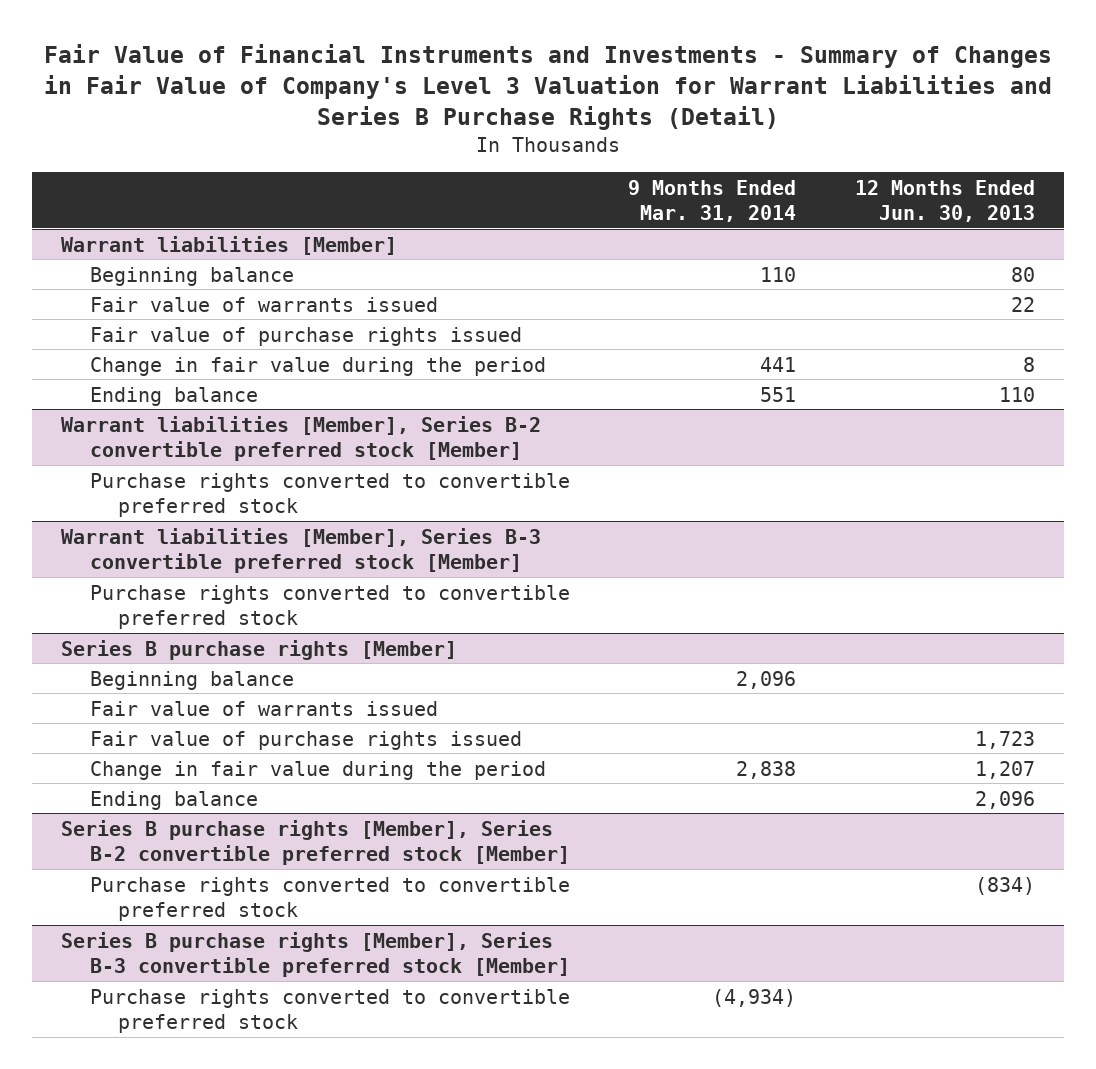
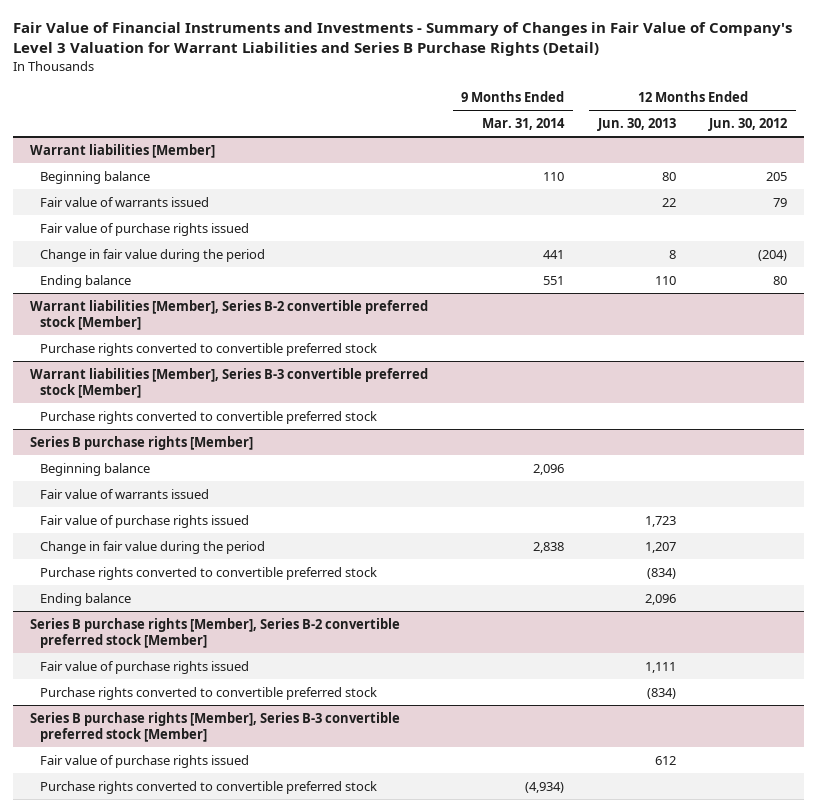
- | 9 Months Ended Mar. 31, 2014 | 12 Months Ended Jun. 30, 2013
+ | 9 Months Ended Mar. 31, 2014 | 12 Months Ended Jun. 30, 2013 | 12 Months Ended Jun. 30, 2012
@ Series B purchase rights [Member]
+ Purchase rights converted to convertible preferred stock | | (834) |
@ Series B purchase rights [Member], Series B-2 convertible preferred stock [Member]
+ Fair value of purchase rights issued | | 1,111 |
@ Series B purchase rights [Member], Series B-3 convertible preferred stock [Member]
+ Fair value of purchase rights issued | | 612 |

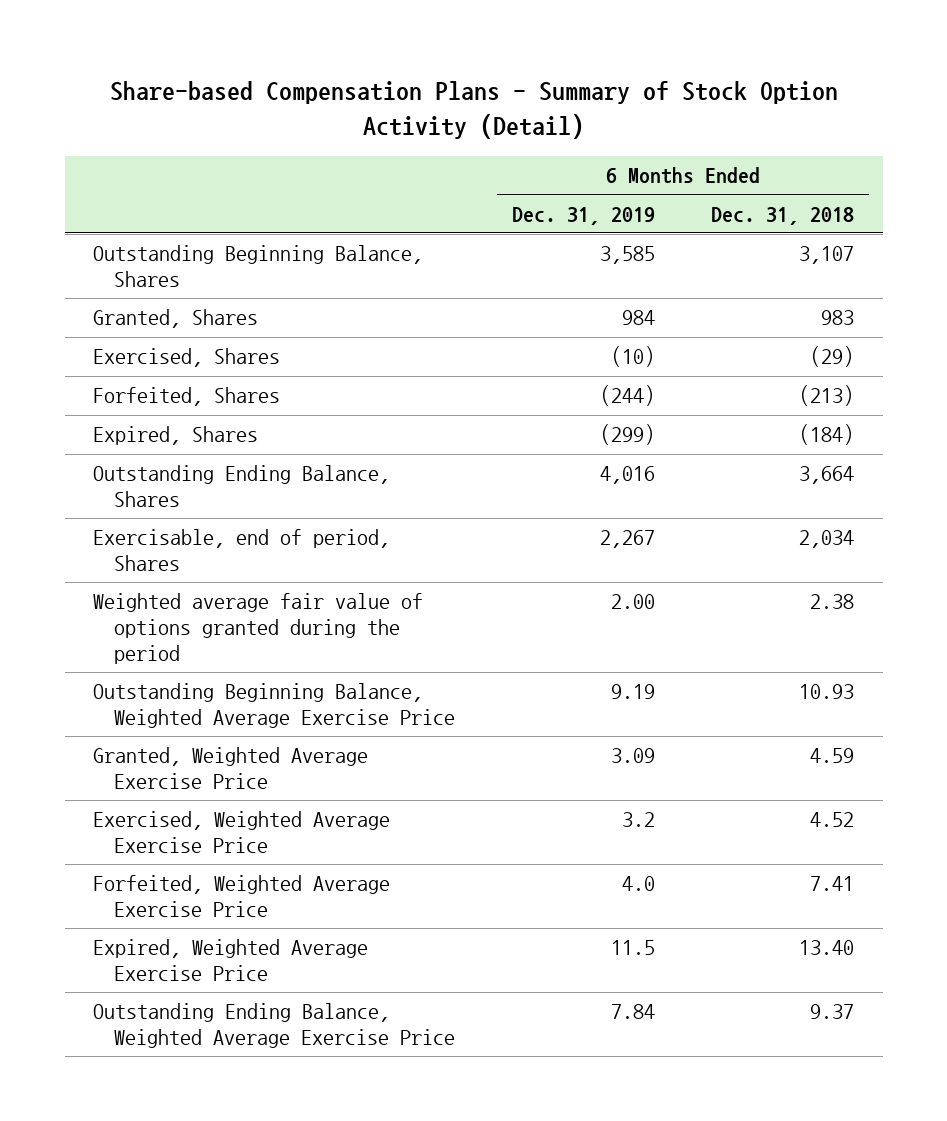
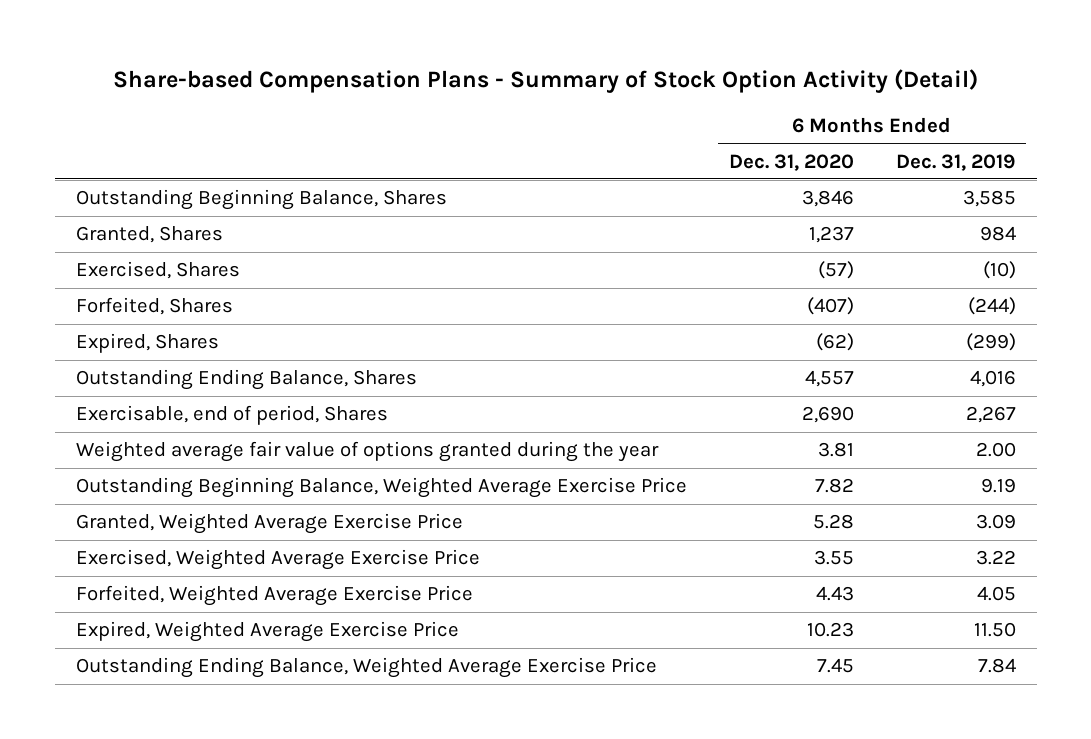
- | 6 Months Ended Dec. 31, 2019 | 6 Months Ended Dec. 31, 2018
+ | 6 Months Ended Dec. 31, 2020 | 6 Months Ended Dec. 31, 2019
- Weighted average fair value of options granted during the period | 2.00 | 2.38
+ Weighted average fair value of options granted during the year | 3.81 | 2.00
- Exercised, Weighted Average Exercise Price | 3.2 | 4.52
- Forfeited, Weighted Average Exercise Price | 4.0 | 7.41
- Expired, Weighted Average Exercise Price | 11.5 | 13.40
+ Exercised, Weighted Average Exercise Price | 3.55 | 3.22
+ Forfeited, Weighted Average Exercise Price | 4.43 | 4.05
+ Expired, Weighted Average Exercise Price | 10.23 | 11.50

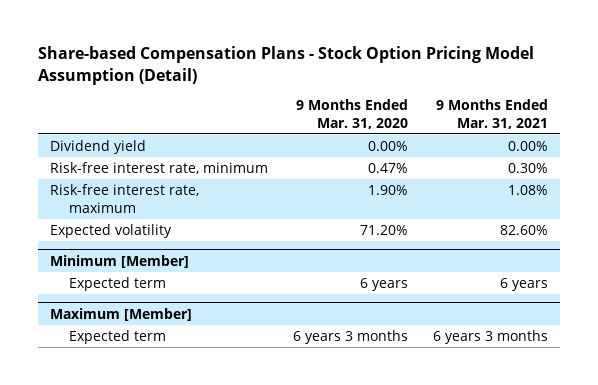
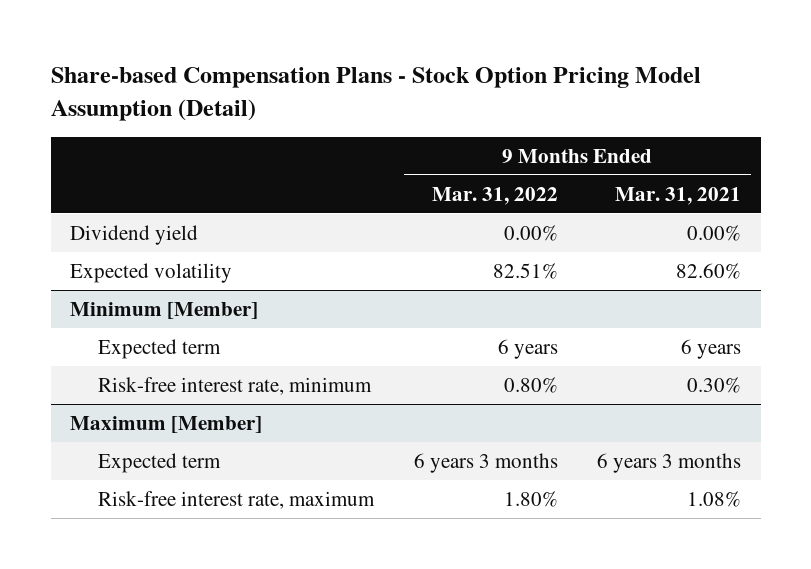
- | 9 Months Ended Mar. 31, 2020 | 9 Months Ended Mar. 31, 2021
+ | 9 Months Ended Mar. 31, 2022 | 9 Months Ended Mar. 31, 2021
- Risk-free interest rate, minimum | 0.47% | 0.30%
- Risk-free interest rate, maximum | 1.90% | 1.08%
@ Minimum [Member]
+ Risk-free interest rate, minimum | 0.80% | 0.30%
@ Maximum [Member]
+ Risk-free interest rate, maximum | 1.80% | 1.08%

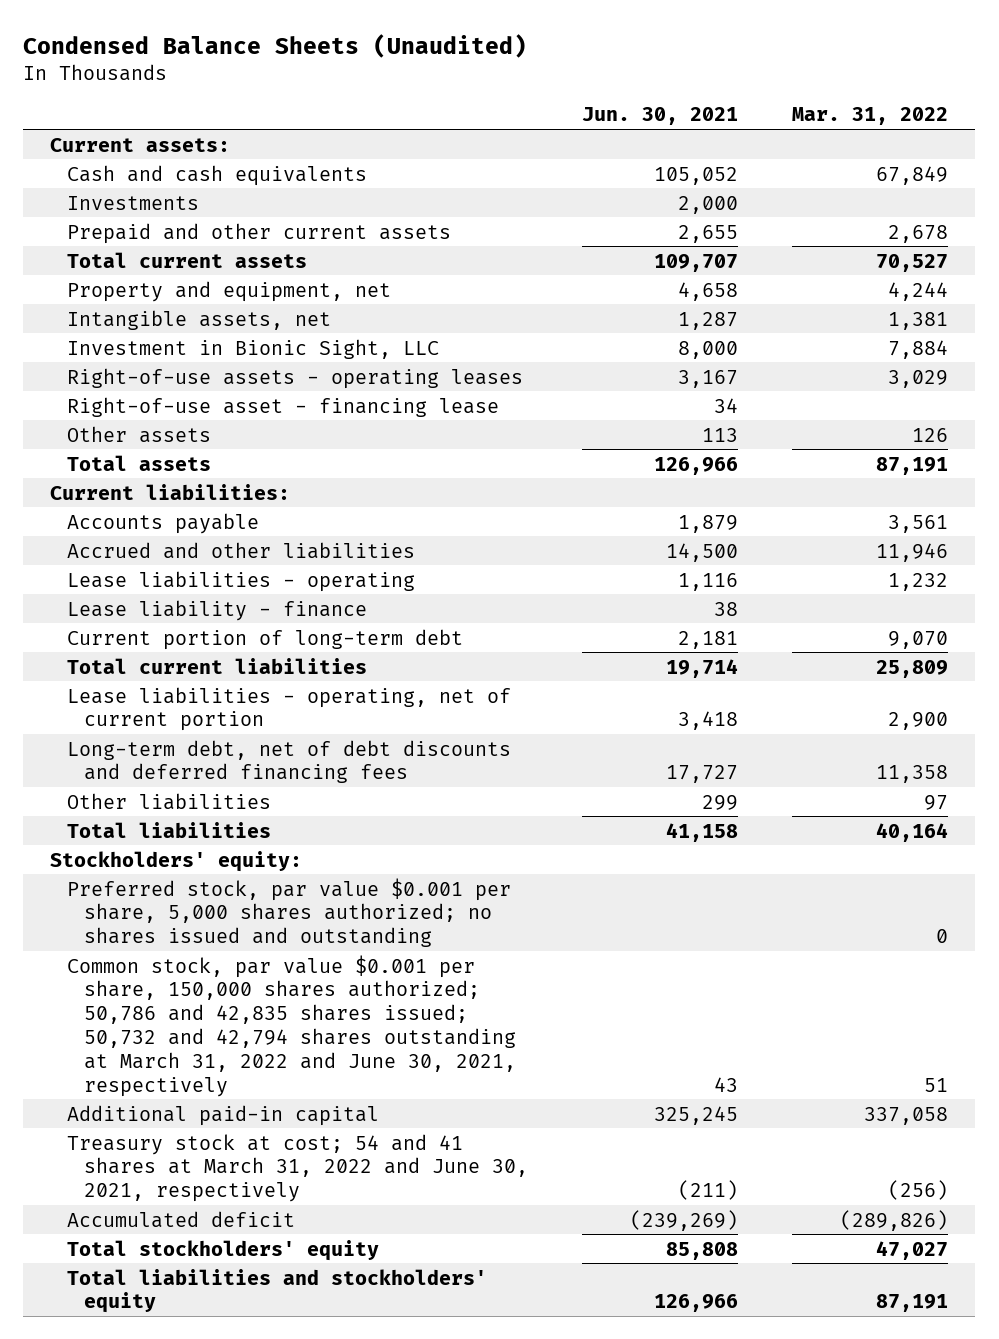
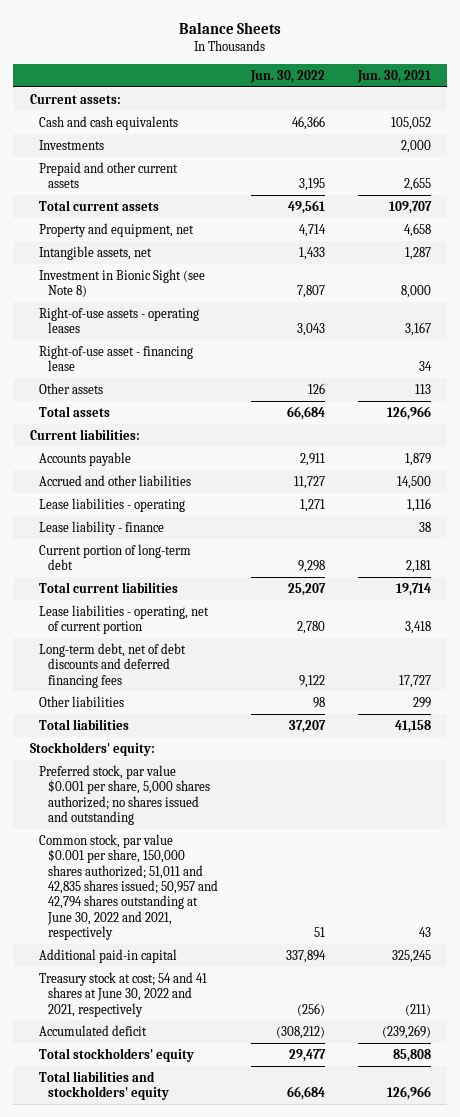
- Condensed Balance Sheets (Unaudited)
+ Balance Sheets
- | Jun. 30, 2021 | Mar. 31, 2022
+ | Jun. 30, 2022 | Jun. 30, 2021
- Investment in Bionic Sight, LLC | 8,000 | 7,884
+ Investment in Bionic Sight (see Note 8) | 7,807 | 8,000
- Common stock, par value $0.001 per share, 150,000 shares authorized; 50,786 and 42,835 shares issued; 50,732 and 42,794 shares outstanding at March 31, 2022 and June 30, 2021, respectively | 43 | 51
+ Common stock, par value $0.001 per share, 150,000 shares authorized; 51,011 and 42,835 shares issued; 50,957 and 42,794 shares outstanding at June 30, 2022 and 2021, respectively | 51 | 43
- Treasury stock at cost; 54 and 41 shares at March 31, 2022 and June 30, 2021, respectively | (211) | (256)
+ Treasury stock at cost; 54 and 41 shares at June 30, 2022 and 2021, respectively | (256) | (211)

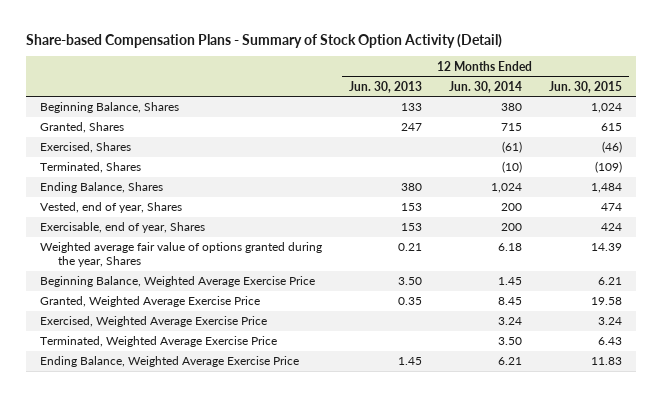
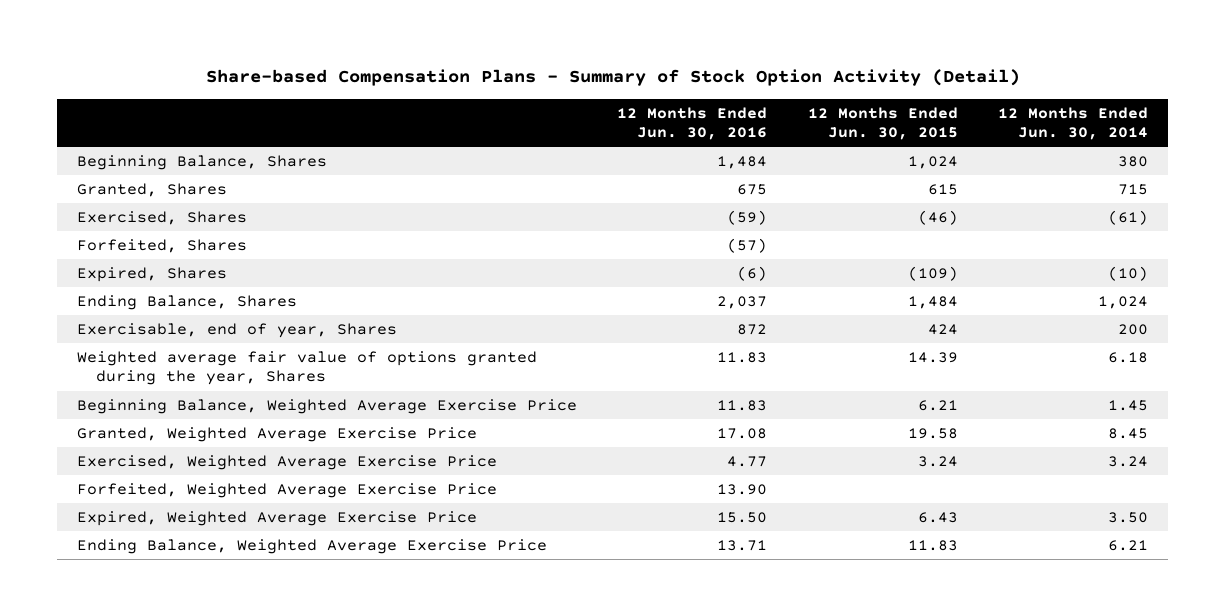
- | 12 Months Ended Jun. 30, 2013 | 12 Months Ended Jun. 30, 2014 | 12 Months Ended Jun. 30, 2015
+ | 12 Months Ended Jun. 30, 2016 | 12 Months Ended Jun. 30, 2015 | 12 Months Ended Jun. 30, 2014
- Terminated, Shares | | (10) | (109)
+ Forfeited, Shares | (57) | |
+ Expired, Shares | (6) | (109) | (10)
- Vested, end of year, Shares | 153 | 200 | 474
- Terminated, Weighted Average Exercise Price | | 3.50 | 6.43
+ Forfeited, Weighted Average Exercise Price | 13.90 | |
+ Expired, Weighted Average Exercise Price | 15.50 | 6.43 | 3.50

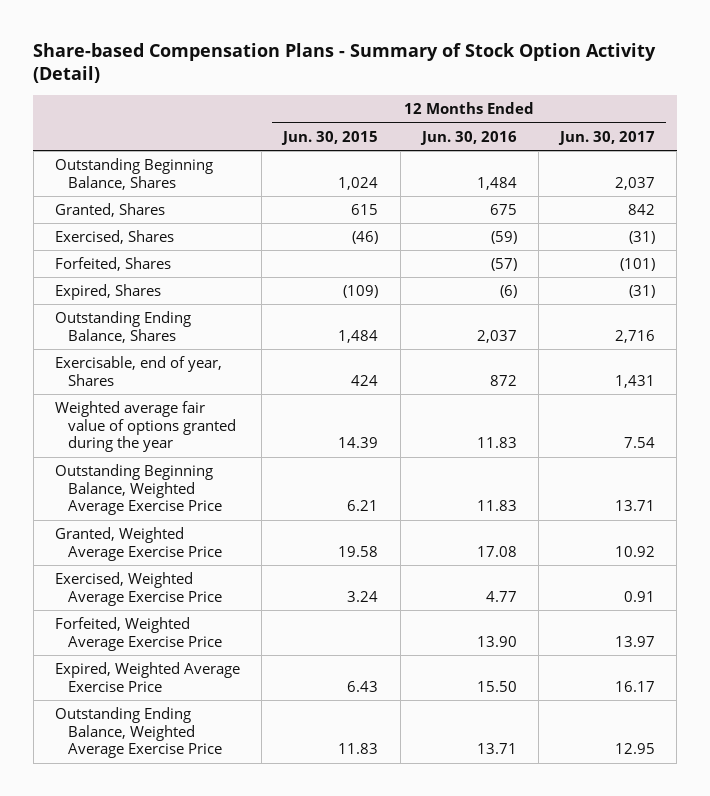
- | 12 Months Ended Jun. 30, 2016 | 12 Months Ended Jun. 30, 2015 | 12 Months Ended Jun. 30, 2014
+ | 12 Months Ended Jun. 30, 2015 | 12 Months Ended Jun. 30, 2016 | 12 Months Ended Jun. 30, 2017
- Beginning Balance, Shares | 1,484 | 1,024 | 380
+ Outstanding Beginning Balance, Shares | 1,024 | 1,484 | 2,037
- Ending Balance, Shares | 2,037 | 1,484 | 1,024
+ Outstanding Ending Balance, Shares | 1,484 | 2,037 | 2,716
- Weighted average fair value of options granted during the year, Shares | 11.83 | 14.39 | 6.18
- Beginning Balance, Weighted Average Exercise Price | 11.83 | 6.21 | 1.45
+ Weighted average fair value of options granted during the year | 14.39 | 11.83 | 7.54
+ Outstanding Beginning Balance, Weighted Average Exercise Price | 6.21 | 11.83 | 13.71
- Ending Balance, Weighted Average Exercise Price | 13.71 | 11.83 | 6.21
+ Outstanding Ending Balance, Weighted Average Exercise Price | 11.83 | 13.71 | 12.95

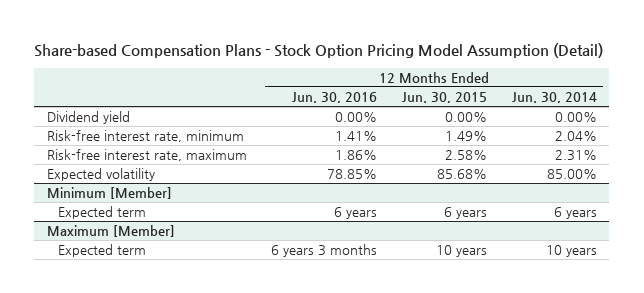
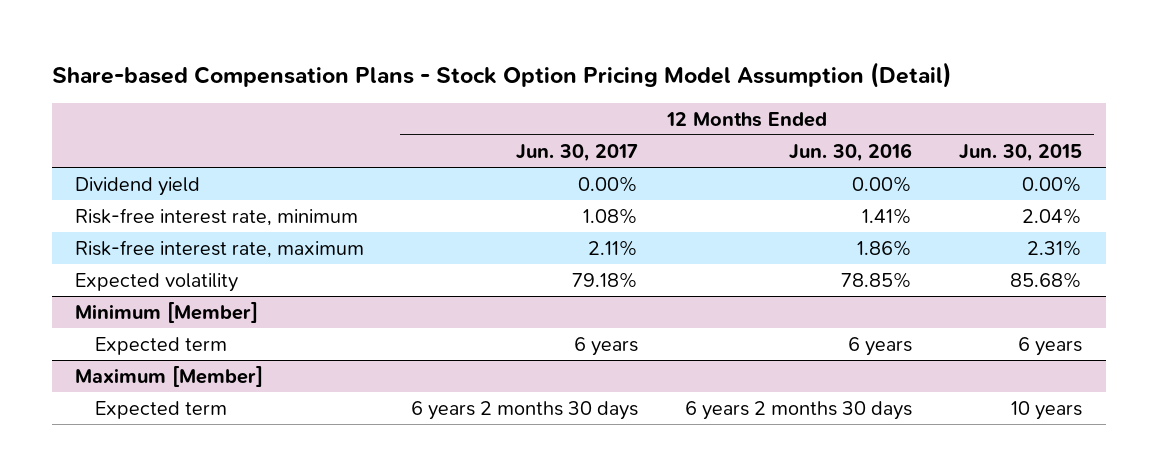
- | 12 Months Ended Jun. 30, 2016 | 12 Months Ended Jun. 30, 2015 | 12 Months Ended Jun. 30, 2014
+ | 12 Months Ended Jun. 30, 2017 | 12 Months Ended Jun. 30, 2016 | 12 Months Ended Jun. 30, 2015
- Risk-free interest rate, minimum | 1.41% | 1.49% | 2.04%
- Risk-free interest rate, maximum | 1.86% | 2.58% | 2.31%
+ Risk-free interest rate, minimum | 1.08% | 1.41% | 2.04%
+ Risk-free interest rate, maximum | 2.11% | 1.86% | 2.31%
@ Maximum [Member]
- Expected term | 6 years 3 months | 10 years | 10 years
+ Expected term | 6 years 2 months 30 days | 6 years 2 months 30 days | 10 years

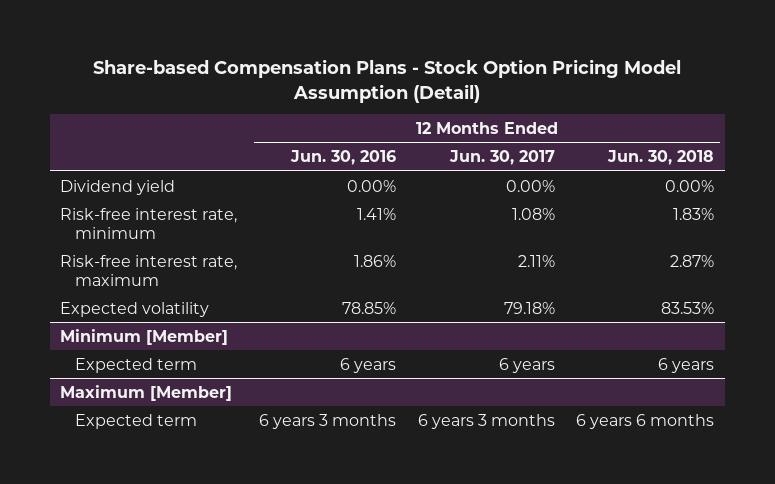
- | 12 Months Ended Jun. 30, 2017 | 12 Months Ended Jun. 30, 2016 | 12 Months Ended Jun. 30, 2015
+ | 12 Months Ended Jun. 30, 2016 | 12 Months Ended Jun. 30, 2017 | 12 Months Ended Jun. 30, 2018
@ Maximum [Member]
- Expected term | 6 years 2 months 30 days | 6 years 2 months 30 days | 10 years
+ Expected term | 6 years 3 months | 6 years 3 months | 6 years 6 months

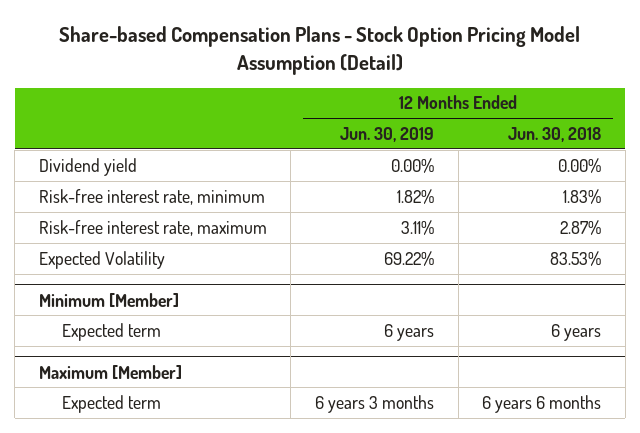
- | 12 Months Ended Jun. 30, 2016 | 12 Months Ended Jun. 30, 2017 | 12 Months Ended Jun. 30, 2018
+ | 12 Months Ended Jun. 30, 2019 | 12 Months Ended Jun. 30, 2018
- Expected volatility | 78.85% | 79.18% | 83.53%
+ Expected Volatility | 69.22% | 83.53%

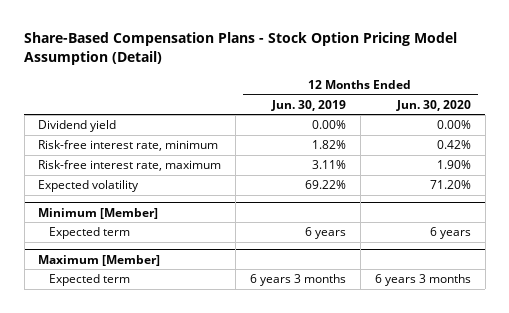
- Share-based Compensation Plans - Stock Option Pricing Model Assumption (Detail)
+ Share-Based Compensation Plans - Stock Option Pricing Model Assumption (Detail)
- | 12 Months Ended Jun. 30, 2019 | 12 Months Ended Jun. 30, 2018
+ | 12 Months Ended Jun. 30, 2019 | 12 Months Ended Jun. 30, 2020
- Expected Volatility | 69.22% | 83.53%
+ Expected volatility | 69.22% | 71.20%

